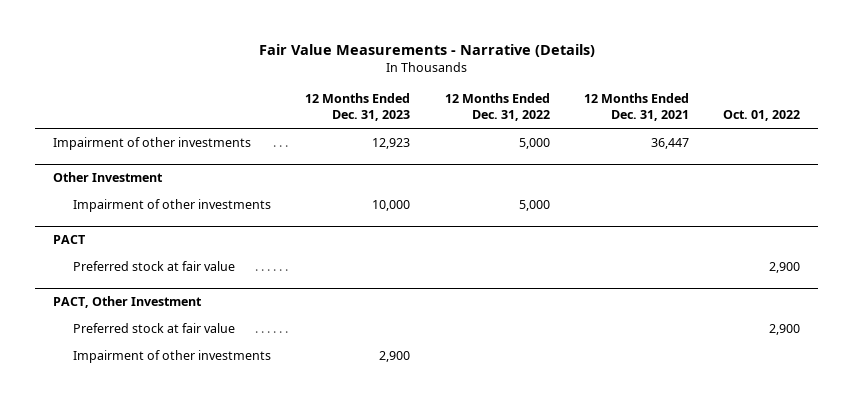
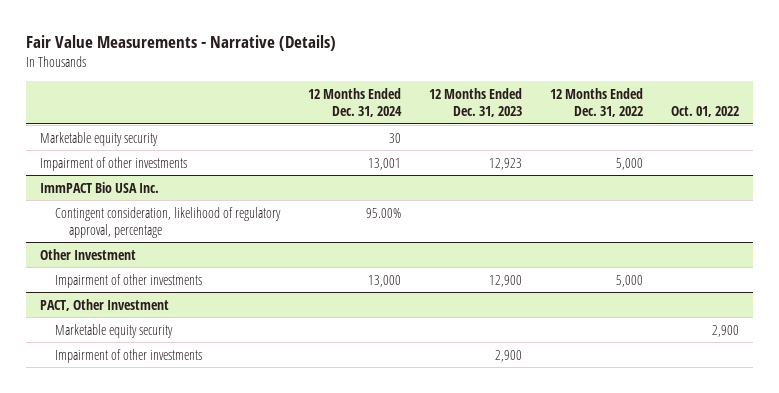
- | 12 Months Ended Dec. 31, 2023 | 12 Months Ended Dec. 31, 2022 | 12 Months Ended Dec. 31, 2021 | Oct. 01, 2022
+ | 12 Months Ended Dec. 31, 2024 | 12 Months Ended Dec. 31, 2023 | 12 Months Ended Dec. 31, 2022 | Oct. 01, 2022
+ Marketable equity security | 30 | | |
+ ImmPACT Bio USA Inc.
+ Contingent consideration, likelihood of regulatory approval, percentage | 95.00% | | |
@ Other Investment
- Impairment of other investments | 10,000 | 5,000 | |
- PACT
- Preferred stock at fair value | | | | 2,900
@ Other Investment
+ Impairment of other investments | 13,000 | 12,900 | 5,000 |
@ PACT, Other Investment
- Preferred stock at fair value | | | | 2,900
+ Marketable equity security | | | | 2,900

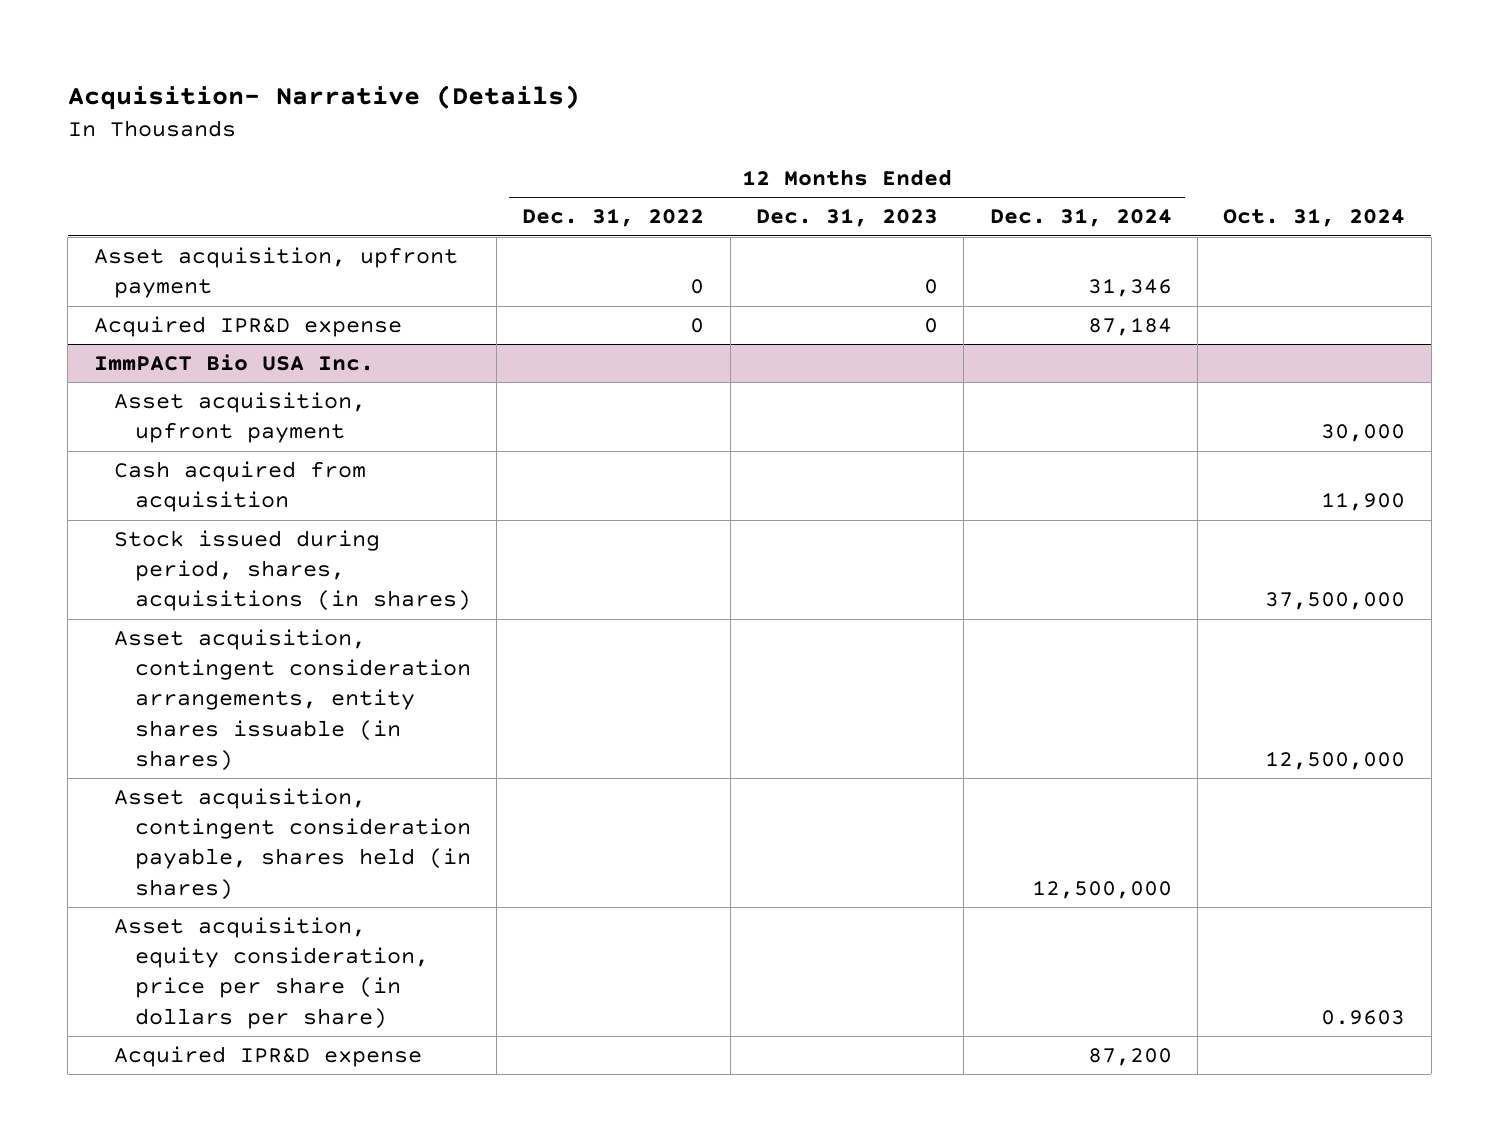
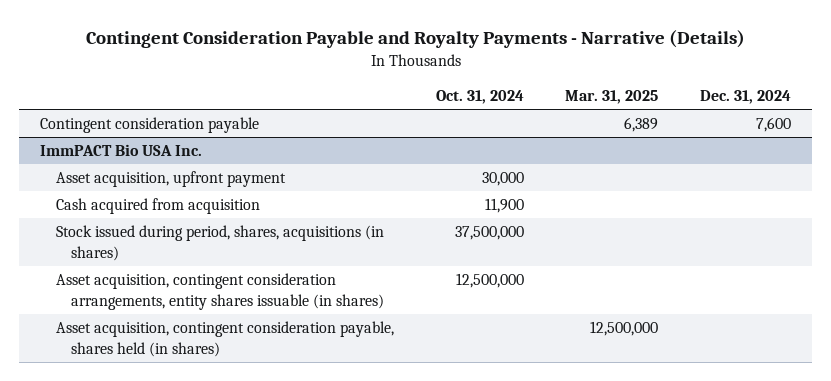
- Acquisition- Narrative (Details)
+ Contingent Consideration Payable and Royalty Payments - Narrative (Details)
- | 12 Months Ended Dec. 31, 2022 | 12 Months Ended Dec. 31, 2023 | 12 Months Ended Dec. 31, 2024 | Oct. 31, 2024
+ | Oct. 31, 2024 | Mar. 31, 2025 | Dec. 31, 2024
- Asset acquisition, upfront payment | 0 | 0 | 31,346 |
- Acquired IPR&D expense | 0 | 0 | 87,184 |
+ Contingent consideration payable | | 6,389 | 7,600
@ ImmPACT Bio USA Inc.
- Asset acquisition, equity consideration, price per share (in dollars per share) | | | | 0.9603
- Acquired IPR&D expense | | | 87,200 |

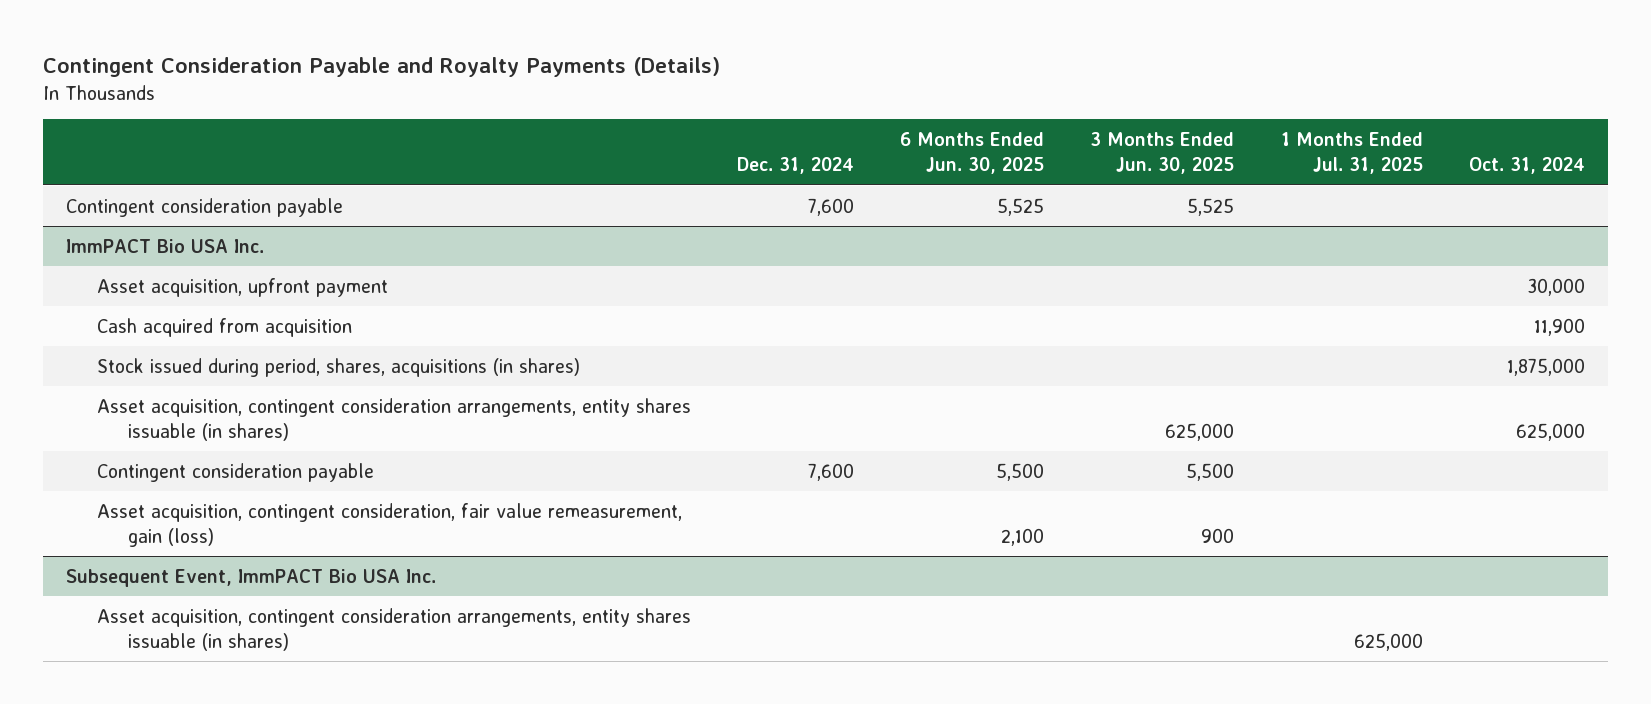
- Contingent Consideration Payable and Royalty Payments - Narrative (Details)
+ Contingent Consideration Payable and Royalty Payments (Details)
- | Oct. 31, 2024 | Mar. 31, 2025 | Dec. 31, 2024
+ | Dec. 31, 2024 | 6 Months Ended Jun. 30, 2025 | 3 Months Ended Jun. 30, 2025 | 1 Months Ended Jul. 31, 2025 | Oct. 31, 2024
@ ImmPACT Bio USA Inc.
- Stock issued during period, shares, acquisitions (in shares) | 37,500,000 | |
- Asset acquisition, contingent consideration arrangements, entity shares issuable (in shares) | 12,500,000 | |
- Asset acquisition, contingent consideration payable, shares held (in shares) | | 12,500,000 |
+ Stock issued during period, shares, acquisitions (in shares) | | | | | 1,875,000
+ Asset acquisition, contingent consideration arrangements, entity shares issuable (in shares) | | | 625,000 | | 625,000
+ Contingent consideration payable | 7,600 | 5,500 | 5,500 | |
+ Asset acquisition, contingent consideration, fair value remeasurement, gain (loss) | | 2,100 | 900 | |
+ Subsequent Event, ImmPACT Bio USA Inc.
+ Asset acquisition, contingent consideration arrangements, entity shares issuable (in shares) | | | | 625,000 |

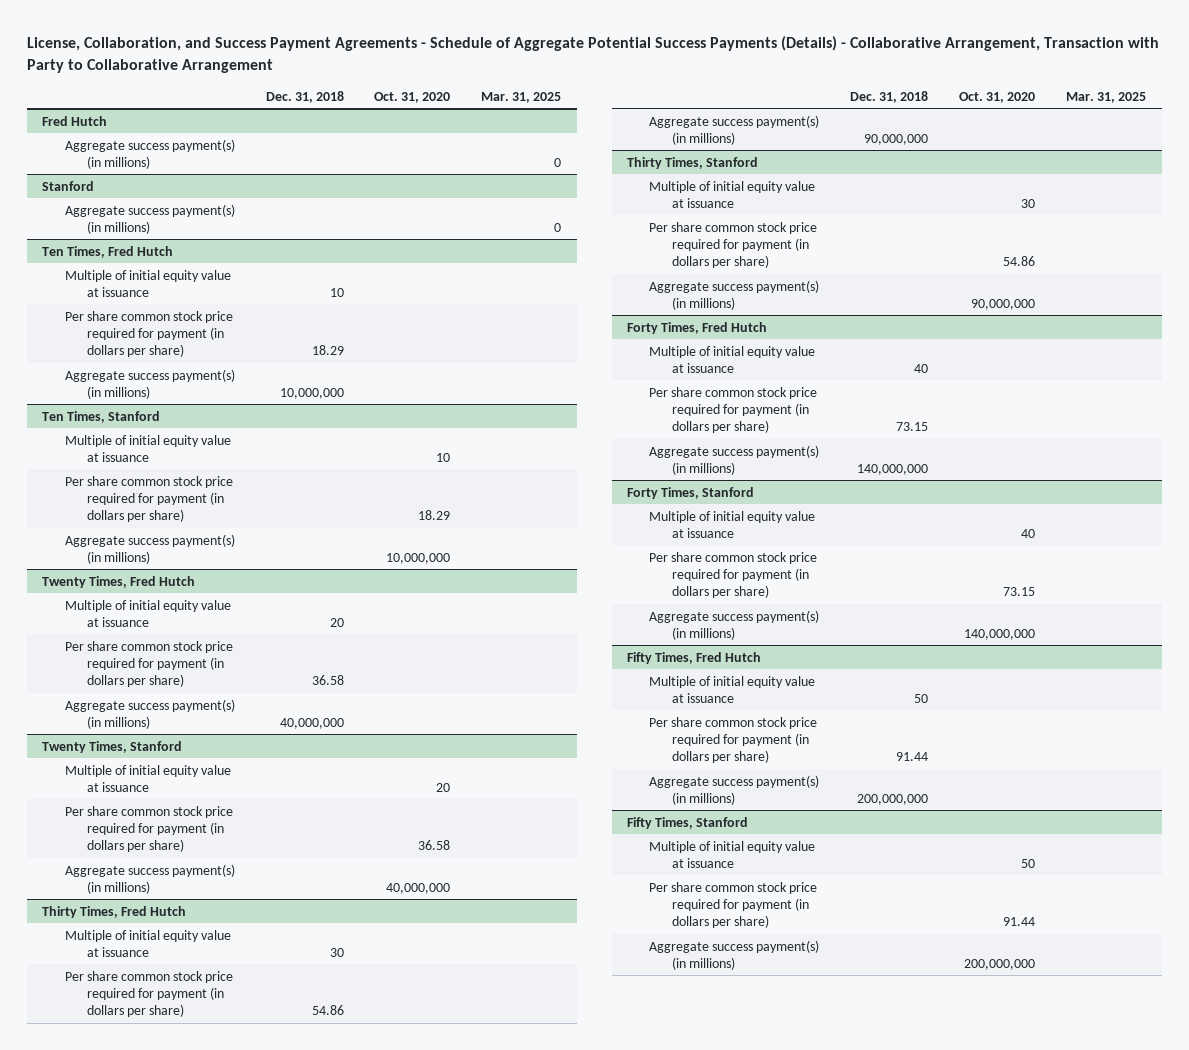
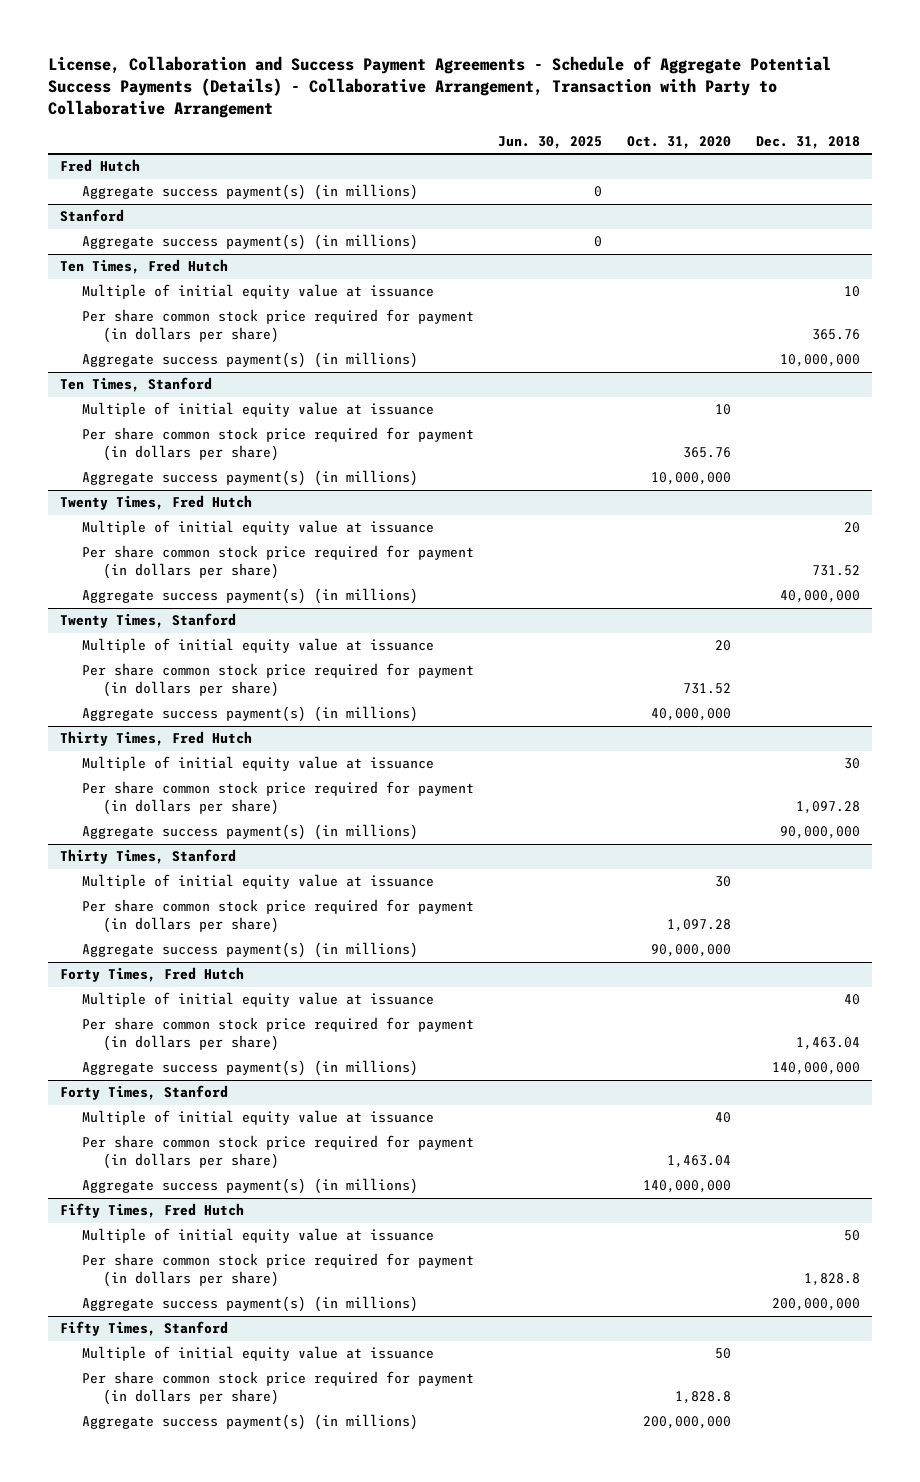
- License, Collaboration, and Success Payment Agreements - Schedule of Aggregate Potential Success Payments (Details) - Collaborative Arrangement, Transaction with Party to Collaborative Arrangement
+ License, Collaboration and Success Payment Agreements - Schedule of Aggregate Potential Success Payments (Details) - Collaborative Arrangement, Transaction with Party to Collaborative Arrangement
- | Dec. 31, 2018 | Oct. 31, 2020 | Mar. 31, 2025
+ | Jun. 30, 2025 | Oct. 31, 2020 | Dec. 31, 2018
@ Ten Times, Fred Hutch
- Per share common stock price required for payment (in dollars per share) | 18.29 | |
+ Per share common stock price required for payment (in dollars per share) | | | 365.76
@ Ten Times, Stanford
- Per share common stock price required for payment (in dollars per share) | | 18.29 |
+ Per share common stock price required for payment (in dollars per share) | | 365.76 |
@ Twenty Times, Fred Hutch
- Per share common stock price required for payment (in dollars per share) | 36.58 | |
+ Per share common stock price required for payment (in dollars per share) | | | 731.52
@ Twenty Times, Stanford
- Per share common stock price required for payment (in dollars per share) | | 36.58 |
+ Per share common stock price required for payment (in dollars per share) | | 731.52 |
@ Thirty Times, Fred Hutch
- Per share common stock price required for payment (in dollars per share) | 54.86 | |
+ Per share common stock price required for payment (in dollars per share) | | | 1,097.28
@ Thirty Times, Stanford
- Per share common stock price required for payment (in dollars per share) | | 54.86 |
+ Per share common stock price required for payment (in dollars per share) | | 1,097.28 |
@ Forty Times, Fred Hutch
- Per share common stock price required for payment (in dollars per share) | 73.15 | |
+ Per share common stock price required for payment (in dollars per share) | | | 1,463.04
@ Forty Times, Stanford
- Per share common stock price required for payment (in dollars per share) | | 73.15 |
+ Per share common stock price required for payment (in dollars per share) | | 1,463.04 |
@ Fifty Times, Fred Hutch
- Per share common stock price required for payment (in dollars per share) | 91.44 | |
+ Per share common stock price required for payment (in dollars per share) | | | 1,828.8
@ Fifty Times, Stanford
- Per share common stock price required for payment (in dollars per share) | | 91.44 |
+ Per share common stock price required for payment (in dollars per share) | | 1,828.8 |

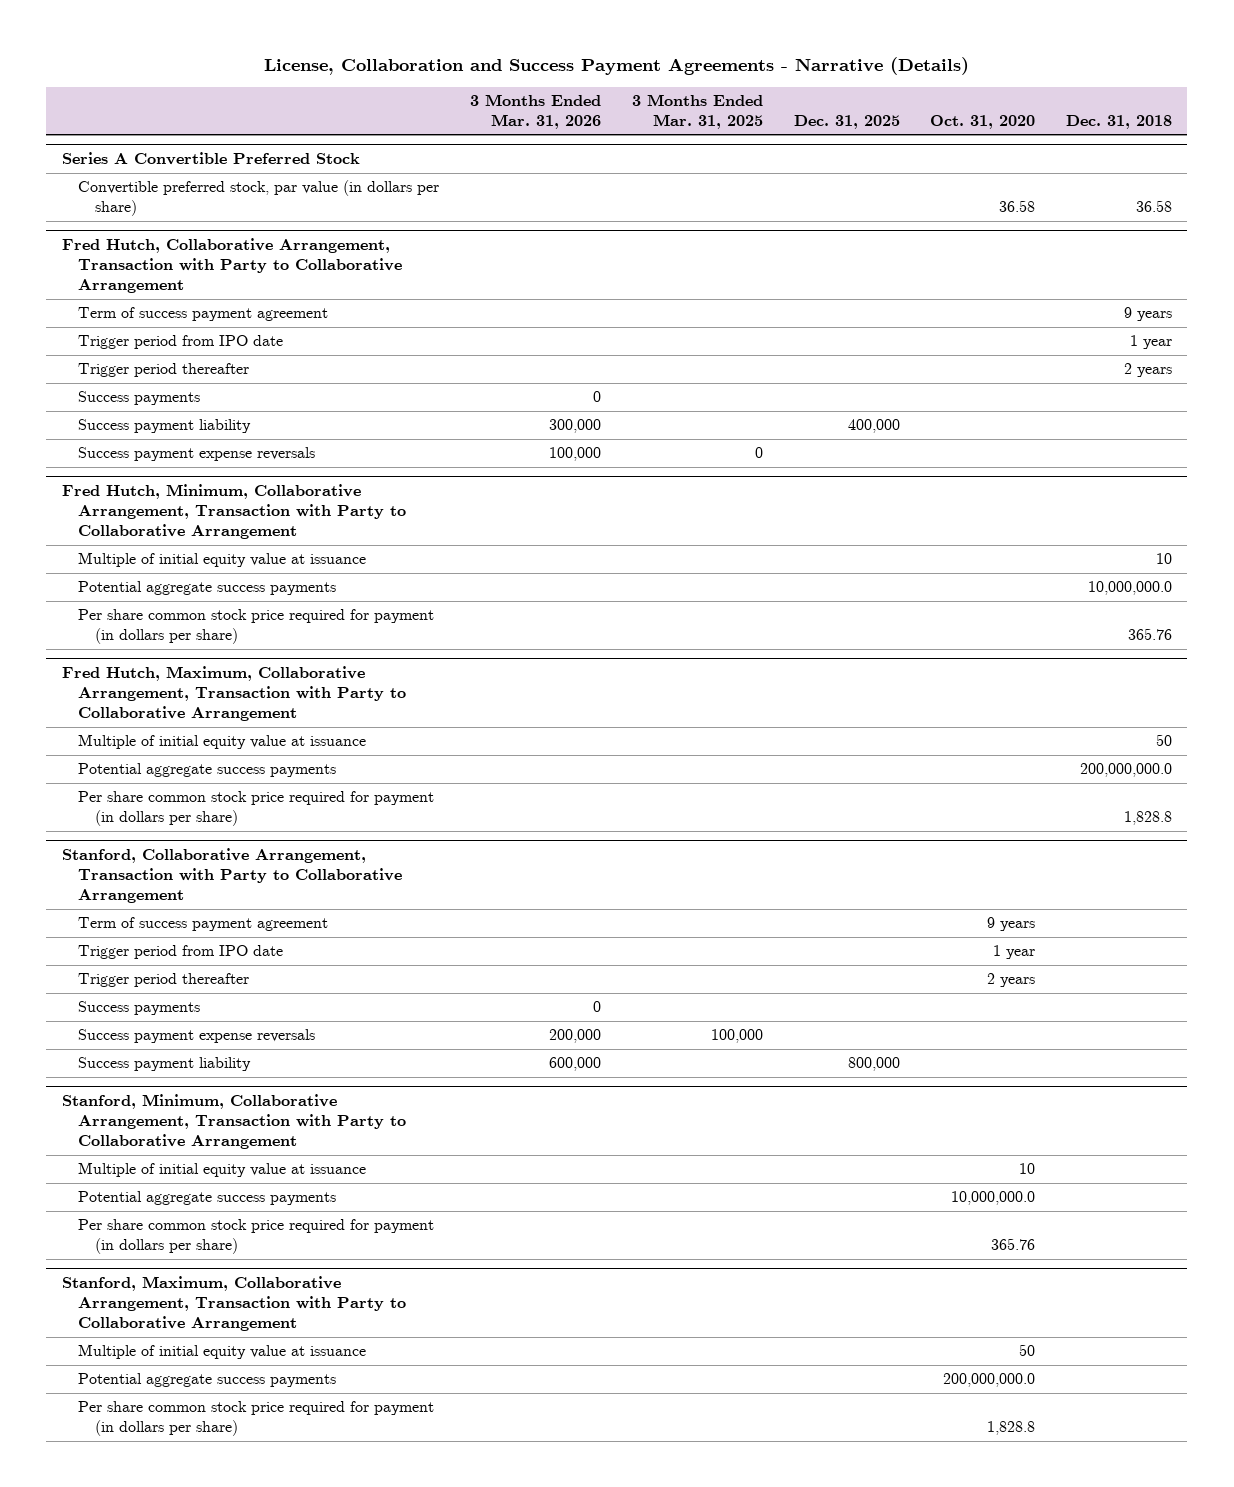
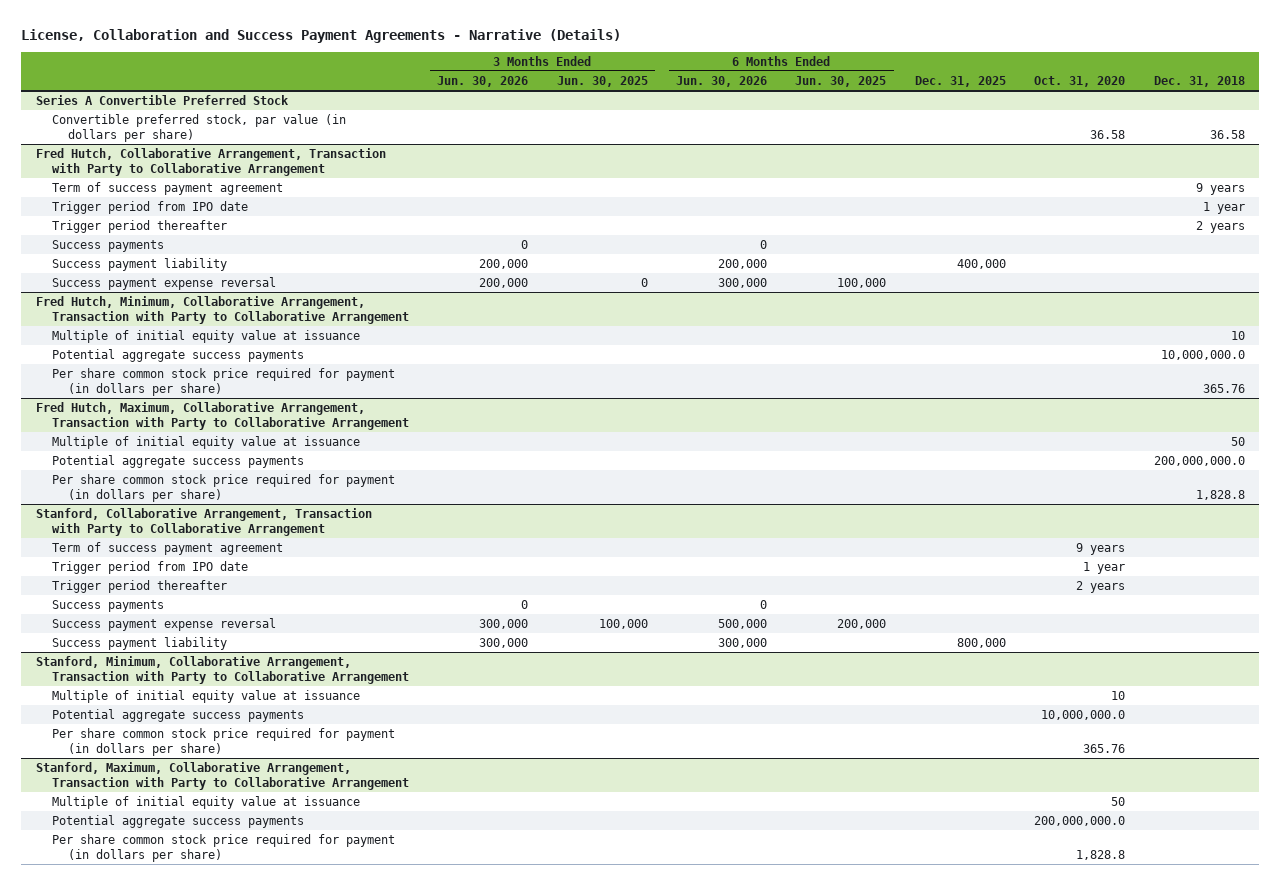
- | 3 Months Ended Mar. 31, 2026 | 3 Months Ended Mar. 31, 2025 | Dec. 31, 2025 | Oct. 31, 2020 | Dec. 31, 2018
+ | 3 Months Ended Jun. 30, 2026 | 3 Months Ended Jun. 30, 2025 | 6 Months Ended Jun. 30, 2026 | 6 Months Ended Jun. 30, 2025 | Dec. 31, 2025 | Oct. 31, 2020 | Dec. 31, 2018
@ Fred Hutch, Collaborative Arrangement, Transaction with Party to Collaborative Arrangement
- Success payment expense reversals | 100,000 | 0 | | |
+ Success payment expense reversal | 200,000 | 0 | 300,000 | 100,000 | | |
@ Stanford, Collaborative Arrangement, Transaction with Party to Collaborative Arrangement
- Success payment expense reversals | 200,000 | 100,000 | | |
+ Success payment expense reversal | 300,000 | 100,000 | 500,000 | 200,000 | | |

